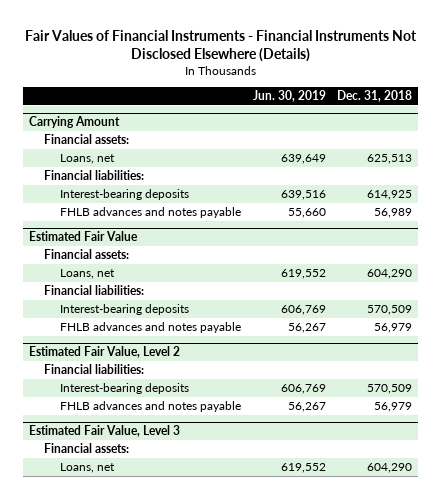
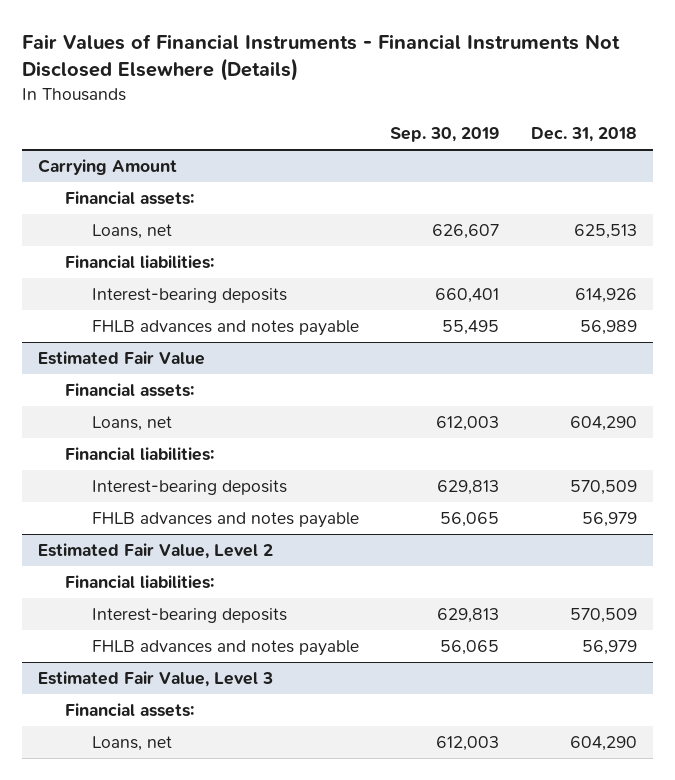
- | Jun. 30, 2019 | Dec. 31, 2018
+ | Sep. 30, 2019 | Dec. 31, 2018
@ Carrying Amount
- Interest-bearing deposits | 639,516 | 614,925
+ Interest-bearing deposits | 660,401 | 614,926

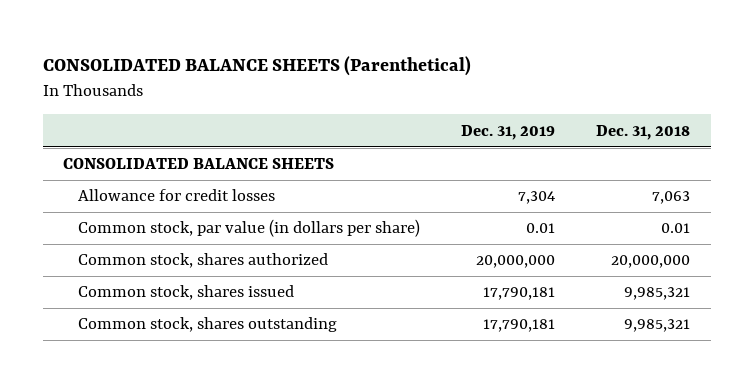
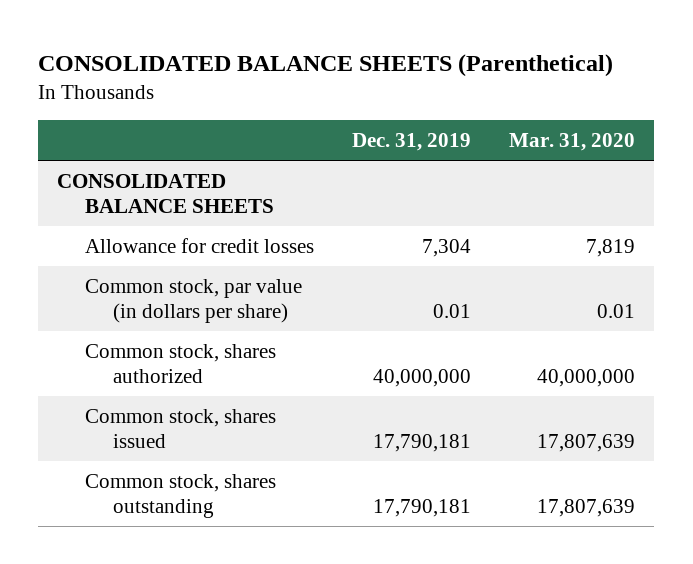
- | Dec. 31, 2019 | Dec. 31, 2018
+ | Dec. 31, 2019 | Mar. 31, 2020
- Common stock, shares authorized | 20,000,000 | 20,000,000
+ Common stock, shares authorized | 40,000,000 | 40,000,000

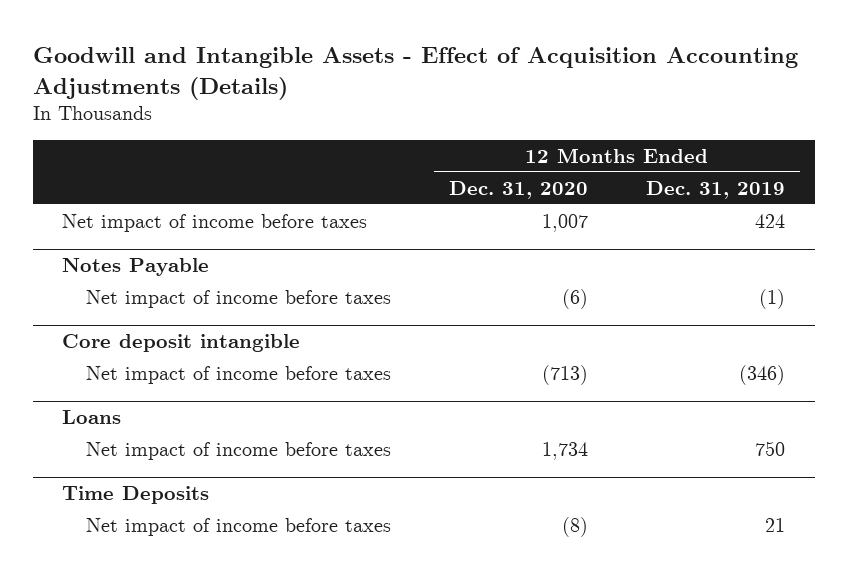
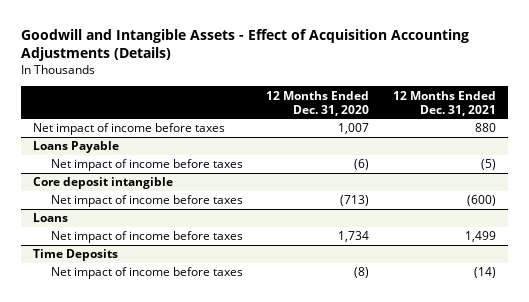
- | 12 Months Ended Dec. 31, 2020 | 12 Months Ended Dec. 31, 2019
+ | 12 Months Ended Dec. 31, 2020 | 12 Months Ended Dec. 31, 2021
- Notes Payable
+ Loans Payable

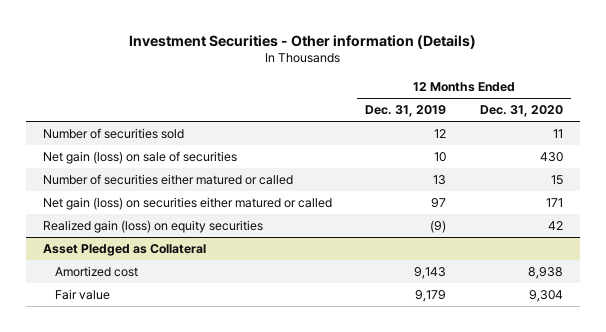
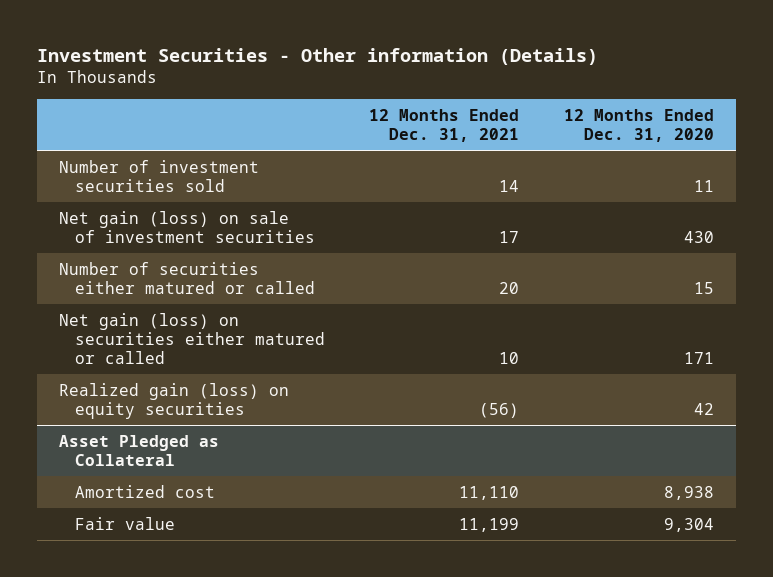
- | 12 Months Ended Dec. 31, 2019 | 12 Months Ended Dec. 31, 2020
+ | 12 Months Ended Dec. 31, 2021 | 12 Months Ended Dec. 31, 2020
- Number of securities sold | 12 | 11
- Net gain (loss) on sale of securities | 10 | 430
+ Number of investment securities sold | 14 | 11
+ Net gain (loss) on sale of investment securities | 17 | 430

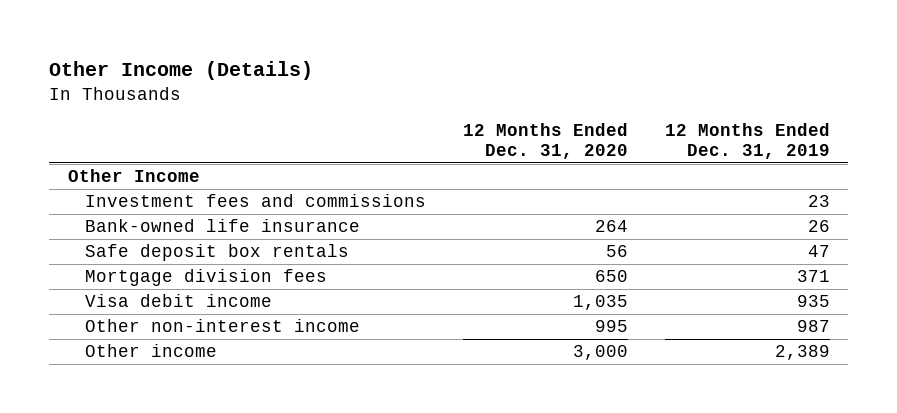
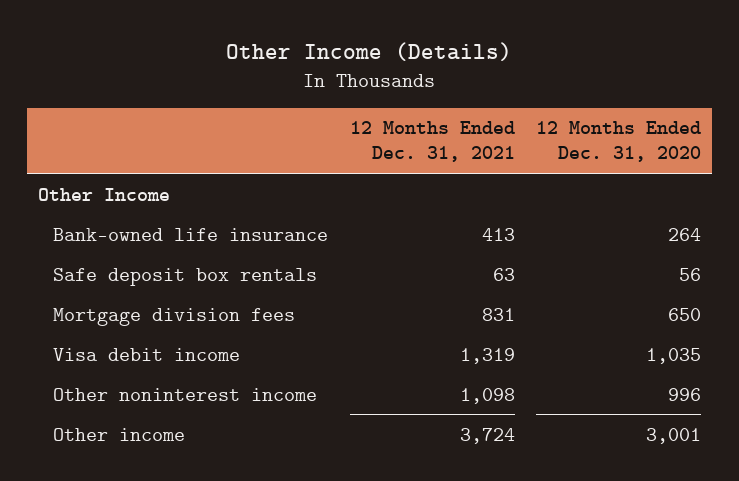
- | 12 Months Ended Dec. 31, 2020 | 12 Months Ended Dec. 31, 2019
+ | 12 Months Ended Dec. 31, 2021 | 12 Months Ended Dec. 31, 2020
- Investment fees and commissions | | 23
- Other non-interest income | 995 | 987
- Other income | 3,000 | 2,389
+ Other noninterest income | 1,098 | 996
+ Other income | 3,724 | 3,001

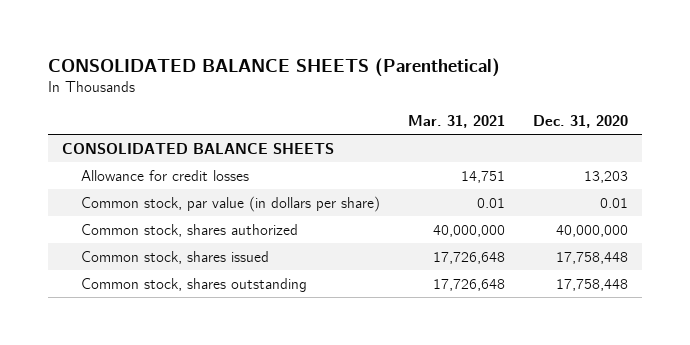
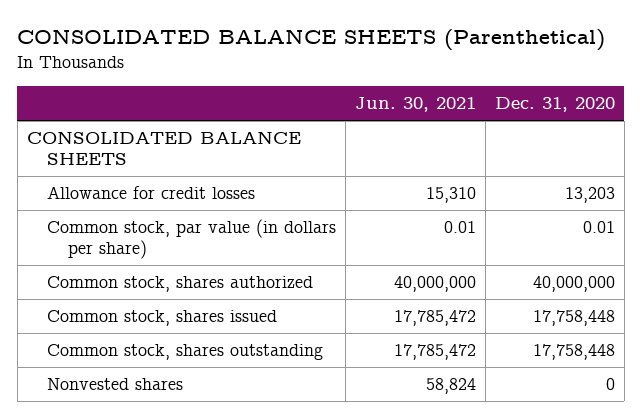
- | Mar. 31, 2021 | Dec. 31, 2020
+ | Jun. 30, 2021 | Dec. 31, 2020
+ Nonvested shares | 58,824 | 0

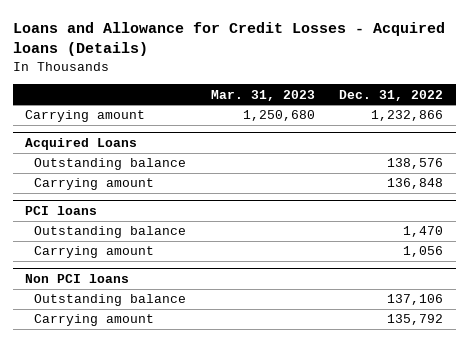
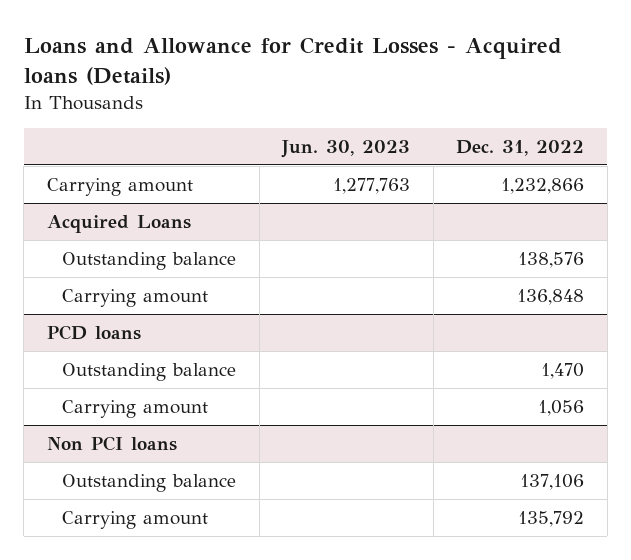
- | Mar. 31, 2023 | Dec. 31, 2022
+ | Jun. 30, 2023 | Dec. 31, 2022
- PCI loans
+ PCD loans

